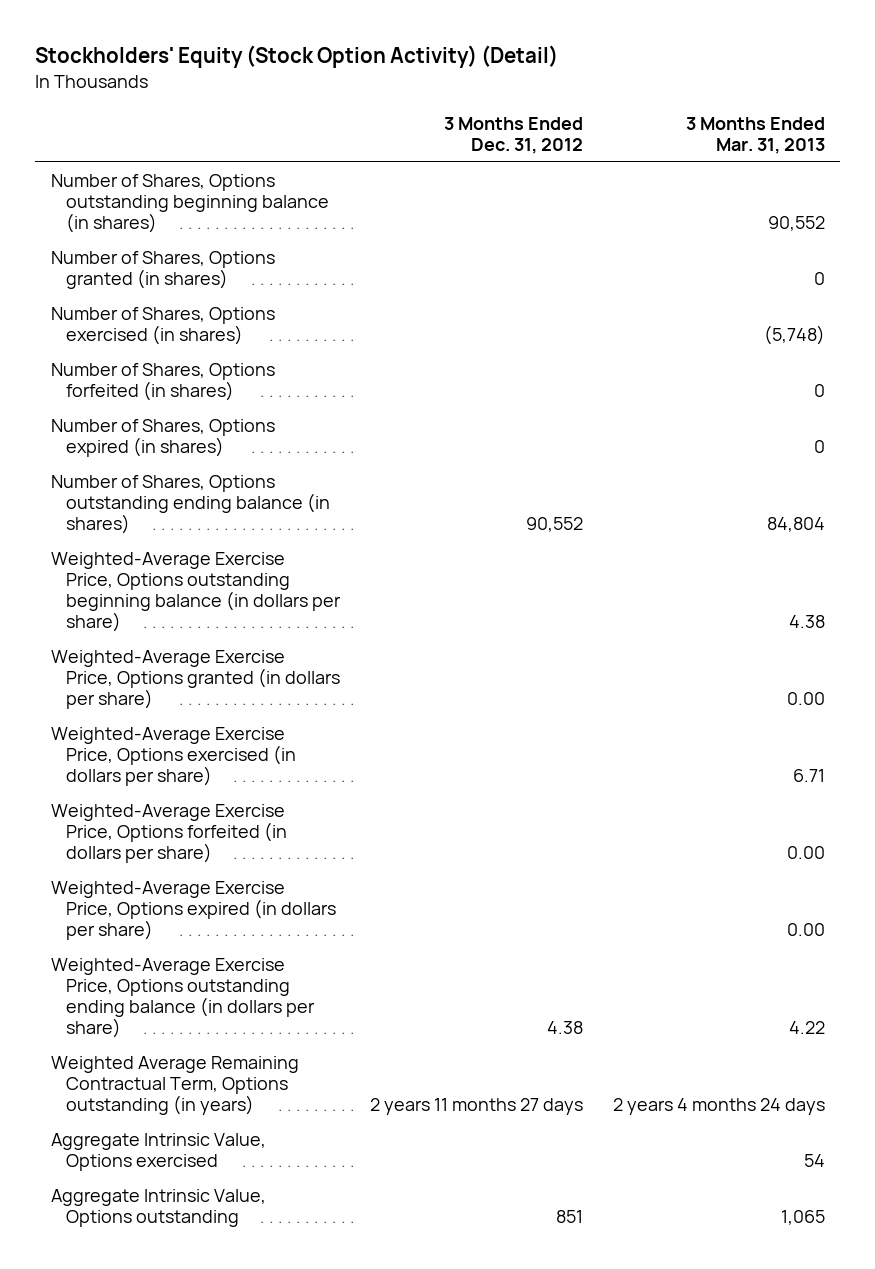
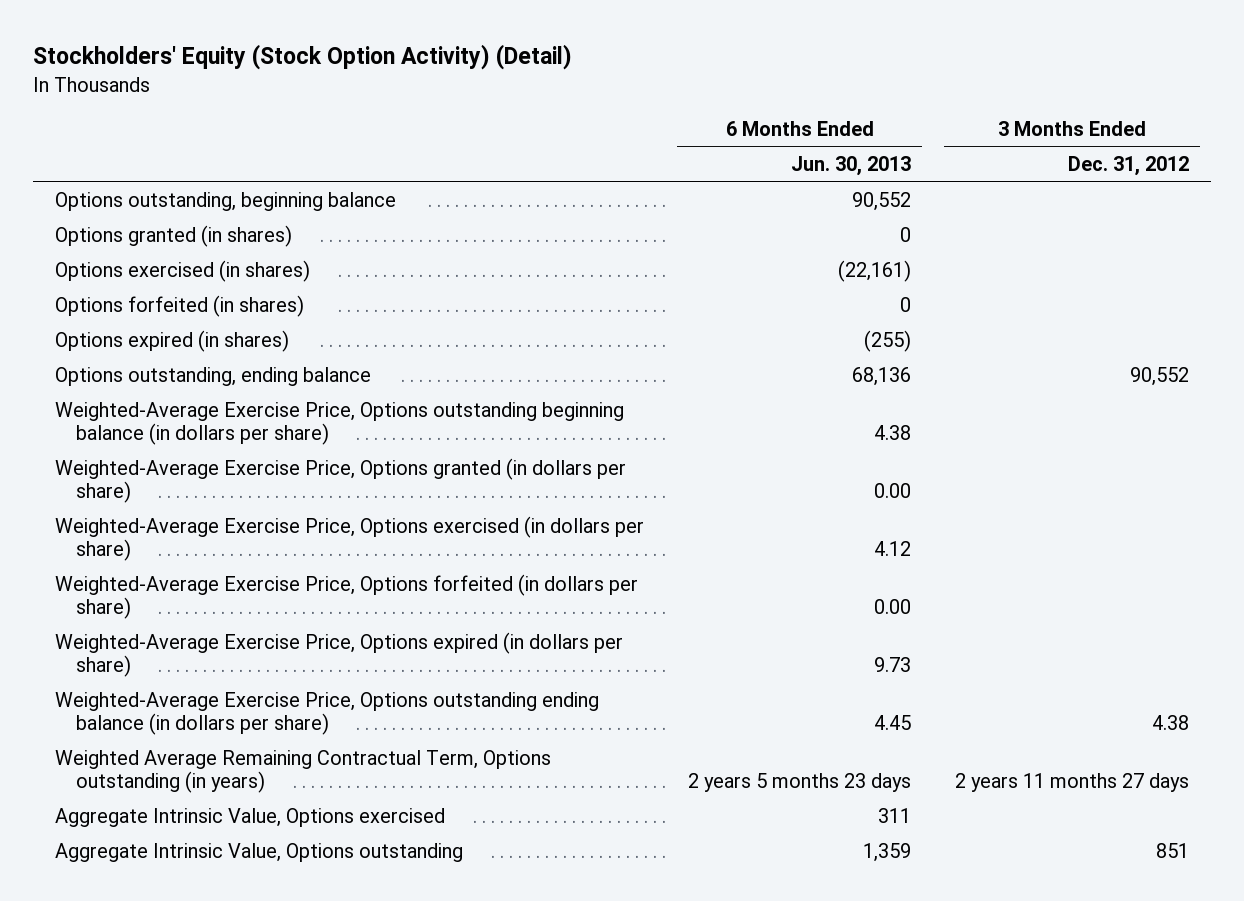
- | 3 Months Ended Dec. 31, 2012 | 3 Months Ended Mar. 31, 2013
+ | 6 Months Ended Jun. 30, 2013 | 3 Months Ended Dec. 31, 2012
- Number of Shares, Options outstanding beginning balance (in shares) | | 90,552
- Number of Shares, Options granted (in shares) | | 0
- Number of Shares, Options exercised (in shares) | | (5,748)
- Number of Shares, Options forfeited (in shares) | | 0
- Number of Shares, Options expired (in shares) | | 0
- Number of Shares, Options outstanding ending balance (in shares) | 90,552 | 84,804
+ Options outstanding, beginning balance | 90,552 |
+ Options granted (in shares) | 0 |
+ Options exercised (in shares) | (22,161) |
+ Options forfeited (in shares) | 0 |
+ Options expired (in shares) | (255) |
+ Options outstanding, ending balance | 68,136 | 90,552

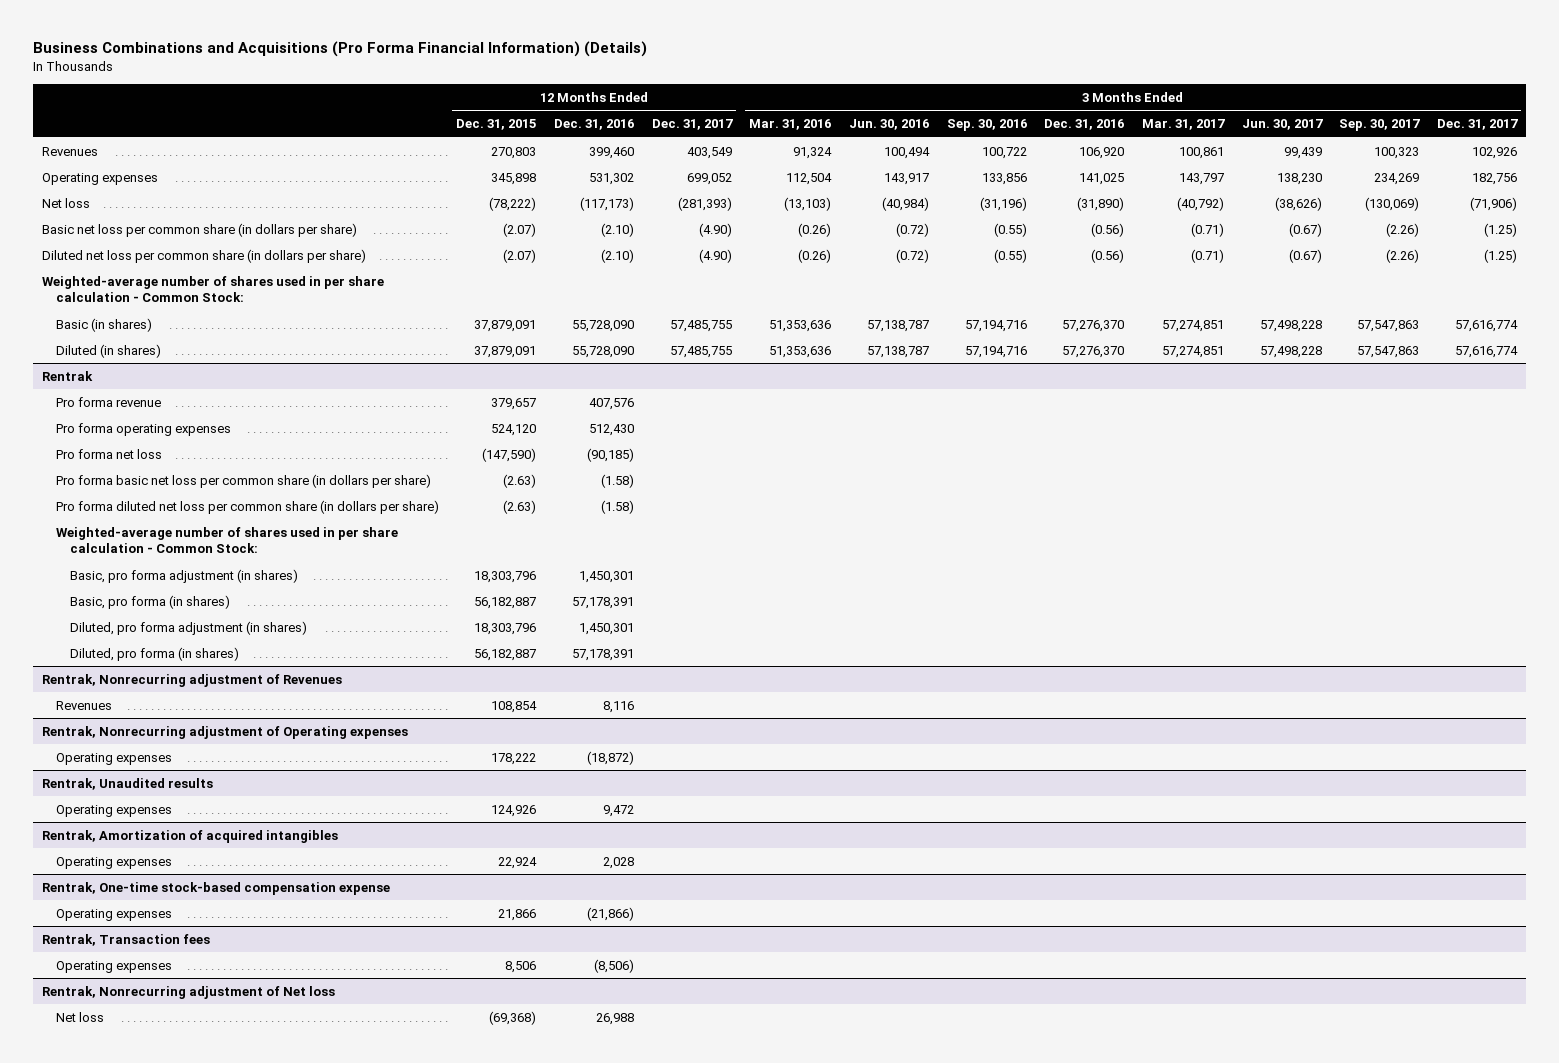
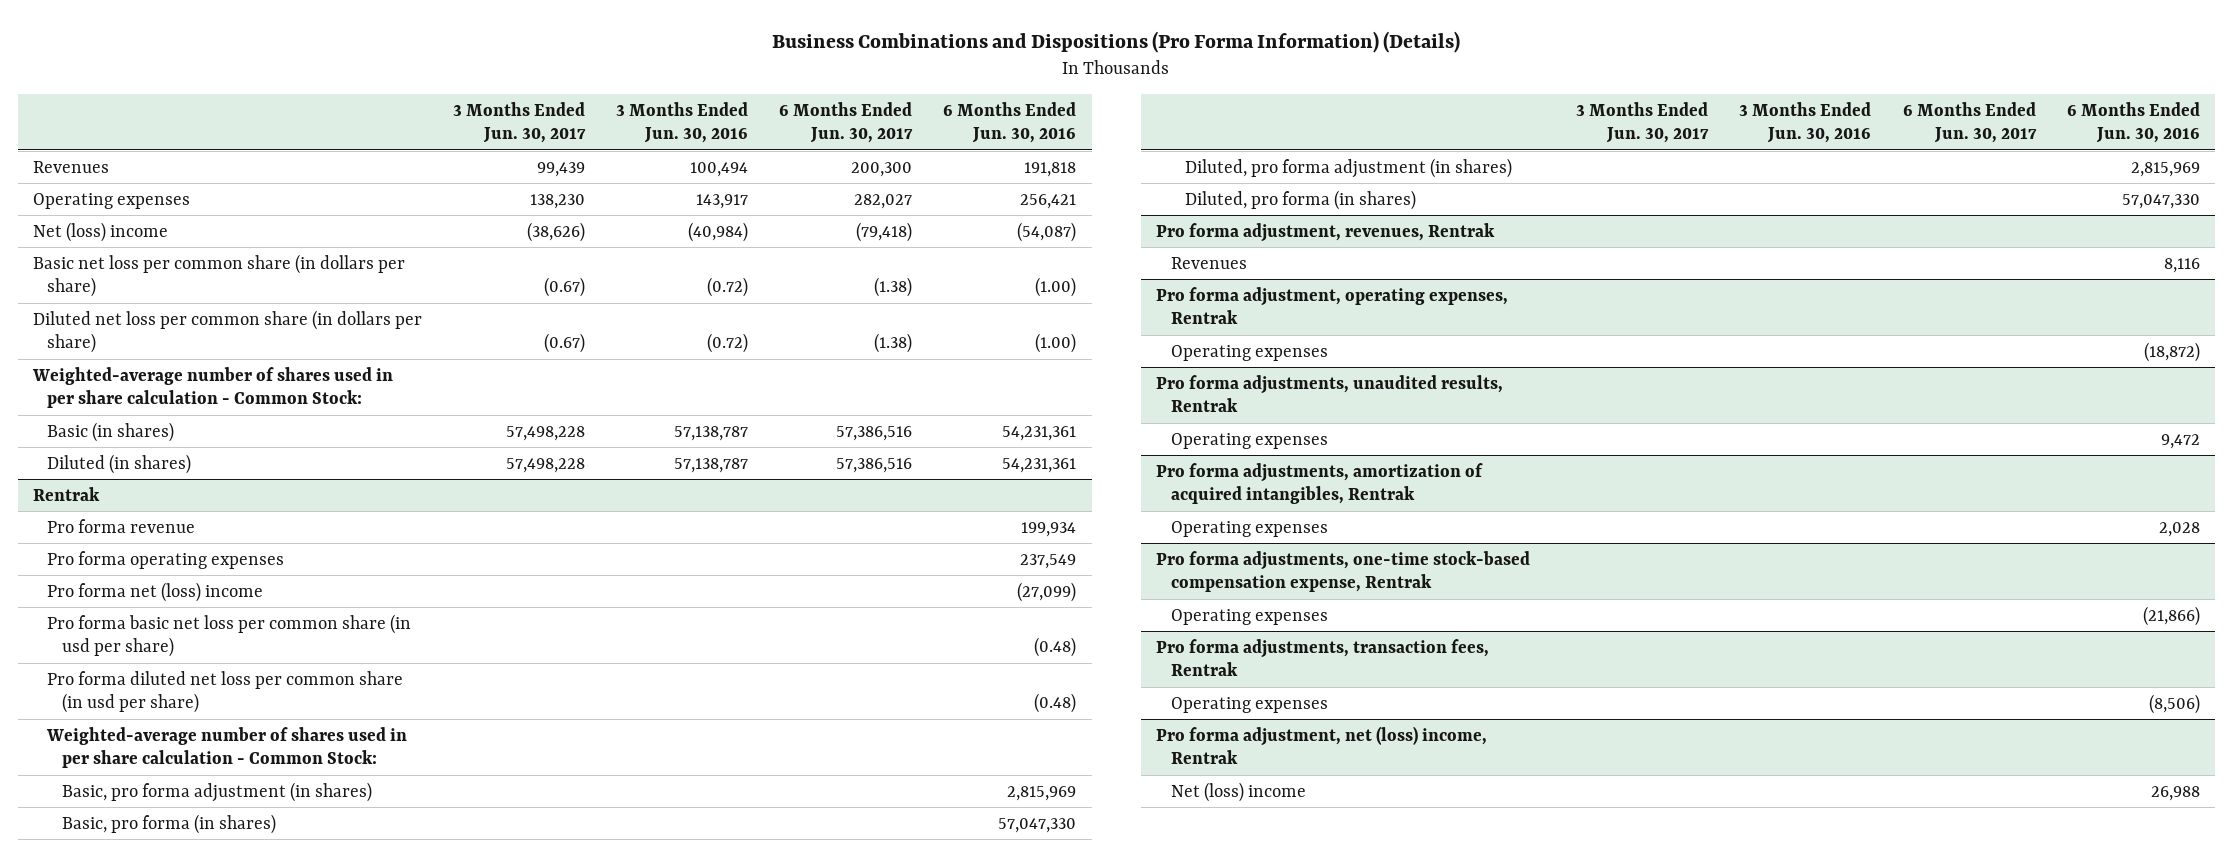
- Business Combinations and Acquisitions (Pro Forma Financial Information) (Details)
+ Business Combinations and Dispositions (Pro Forma Information) (Details)
- | 12 Months Ended Dec. 31, 2015 | 12 Months Ended Dec. 31, 2016 | 12 Months Ended Dec. 31, 2017 | 3 Months Ended Mar. 31, 2016 | 3 Months Ended Jun. 30, 2016 | 3 Months Ended Sep. 30, 2016 | 3 Months Ended Dec. 31, 2016 | 3 Months Ended Mar. 31, 2017 | 3 Months Ended Jun. 30, 2017 | 3 Months Ended Sep. 30, 2017 | 3 Months Ended Dec. 31, 2017
+ | 3 Months Ended Jun. 30, 2017 | 3 Months Ended Jun. 30, 2016 | 6 Months Ended Jun. 30, 2017 | 6 Months Ended Jun. 30, 2016
- Net loss | (78,222) | (117,173) | (281,393) | (13,103) | (40,984) | (31,196) | (31,890) | (40,792) | (38,626) | (130,069) | (71,906)
+ Net (loss) income | (38,626) | (40,984) | (79,418) | (54,087)
@ Rentrak
- Pro forma net loss | (147,590) | (90,185) | | | | | | | | |
- Pro forma basic net loss per common share (in dollars per share) | (2.63) | (1.58) | | | | | | | | |
- Pro forma diluted net loss per common share (in dollars per share) | (2.63) | (1.58) | | | | | | | | |
+ Pro forma net (loss) income | | | | (27,099)
+ Pro forma basic net loss per common share (in usd per share) | | | | (0.48)
+ Pro forma diluted net loss per common share (in usd per share) | | | | (0.48)
- Rentrak, Nonrecurring adjustment of Revenues
- Revenues | 108,854 | 8,116 | | | | | | | | |
- Rentrak, Nonrecurring adjustment of Operating expenses
+ Pro forma adjustment, revenues, Rentrak
+ Revenues | | | | 8,116
+ Pro forma adjustment, operating expenses, Rentrak
- Rentrak, Unaudited results
+ Pro forma adjustments, unaudited results, Rentrak
- Rentrak, Amortization of acquired intangibles
+ Pro forma adjustments, amortization of acquired intangibles, Rentrak
- Rentrak, One-time stock-based compensation expense
+ Pro forma adjustments, one-time stock-based compensation expense, Rentrak
- Rentrak, Transaction fees
+ Pro forma adjustments, transaction fees, Rentrak
- Rentrak, Nonrecurring adjustment of Net loss
- Net loss | (69,368) | 26,988 | | | | | | | | |
+ Pro forma adjustment, net (loss) income, Rentrak
+ Net (loss) income | | | | 26,988

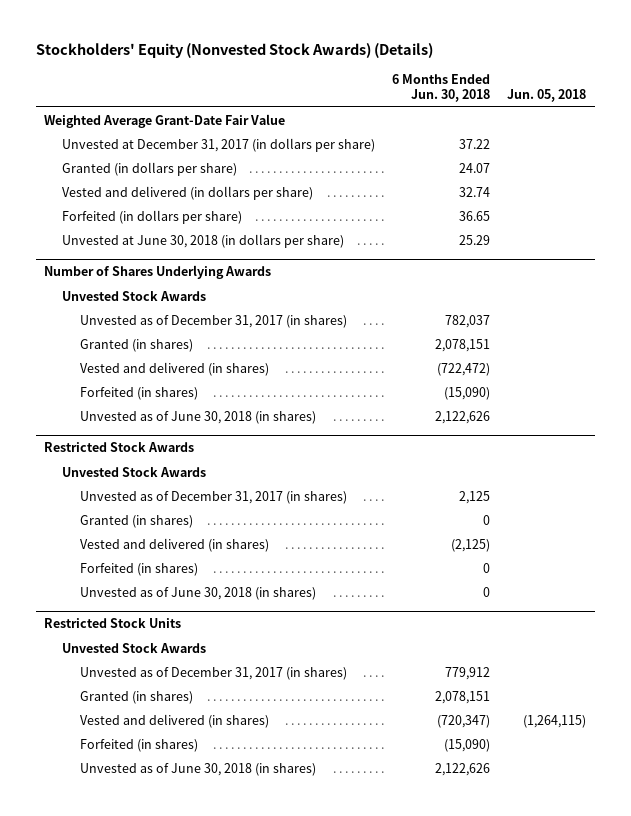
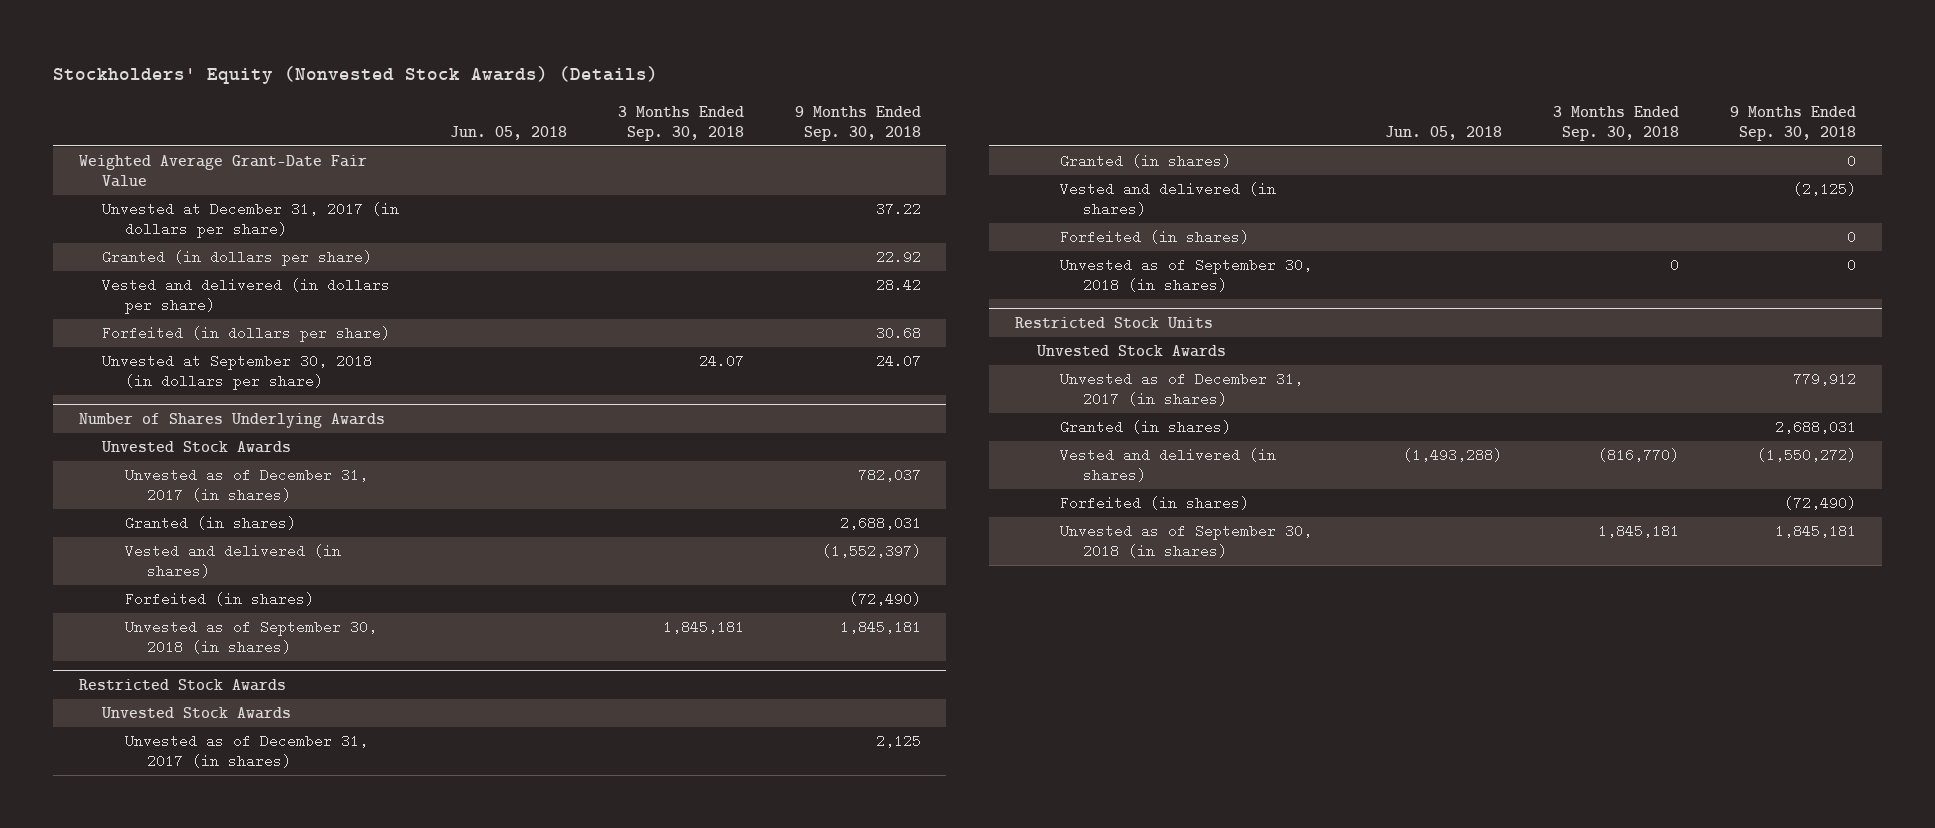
- | 6 Months Ended Jun. 30, 2018 | Jun. 05, 2018
+ | Jun. 05, 2018 | 3 Months Ended Sep. 30, 2018 | 9 Months Ended Sep. 30, 2018
- Unvested at June 30, 2018 (in dollars per share) | 25.29 |
+ Unvested at September 30, 2018 (in dollars per share) | | 24.07 | 24.07
@ Number of Shares Underlying Awards
- Unvested as of June 30, 2018 (in shares) | 2,122,626 |
+ Unvested as of September 30, 2018 (in shares) | | 1,845,181 | 1,845,181
@ Restricted Stock Awards
- Unvested as of June 30, 2018 (in shares) | 0 |
+ Unvested as of September 30, 2018 (in shares) | | 0 | 0
@ Restricted Stock Units
- Vested and delivered (in shares) | (720,347) | (1,264,115)
+ Vested and delivered (in shares) | (1,493,288) | (816,770) | (1,550,272)
- Unvested as of June 30, 2018 (in shares) | 2,122,626 |
+ Unvested as of September 30, 2018 (in shares) | | 1,845,181 | 1,845,181

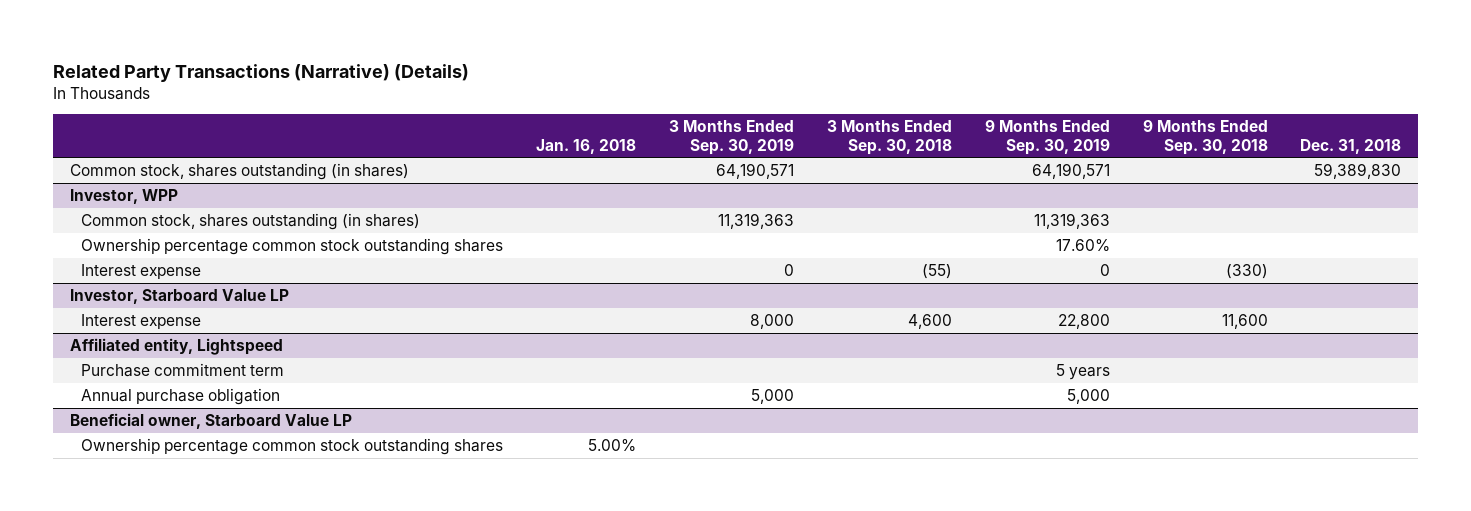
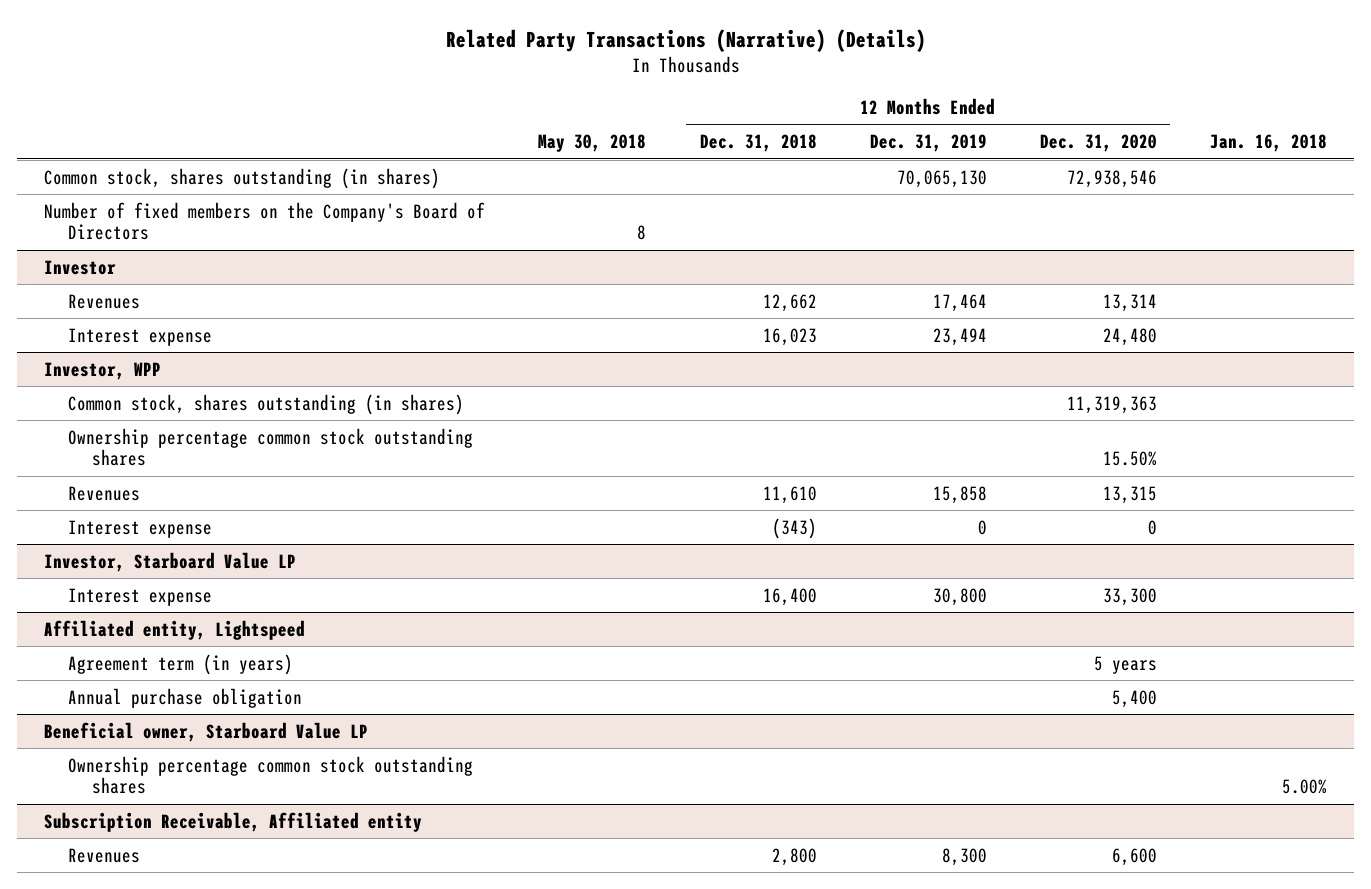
- | Jan. 16, 2018 | 3 Months Ended Sep. 30, 2019 | 3 Months Ended Sep. 30, 2018 | 9 Months Ended Sep. 30, 2019 | 9 Months Ended Sep. 30, 2018 | Dec. 31, 2018
+ | May 30, 2018 | 12 Months Ended Dec. 31, 2018 | 12 Months Ended Dec. 31, 2019 | 12 Months Ended Dec. 31, 2020 | Jan. 16, 2018
+ Number of fixed members on the Company's Board of Directors | 8 | | | |
+ Investor
+ Revenues | | 12,662 | 17,464 | 13,314 |
+ Interest expense | | 16,023 | 23,494 | 24,480 |
@ Investor, WPP
+ Revenues | | 11,610 | 15,858 | 13,315 |
@ Affiliated entity, Lightspeed
- Purchase commitment term | | | | 5 years | |
+ Agreement term (in years) | | | | 5 years |
+ Subscription Receivable, Affiliated entity
+ Revenues | | 2,800 | 8,300 | 6,600 |

